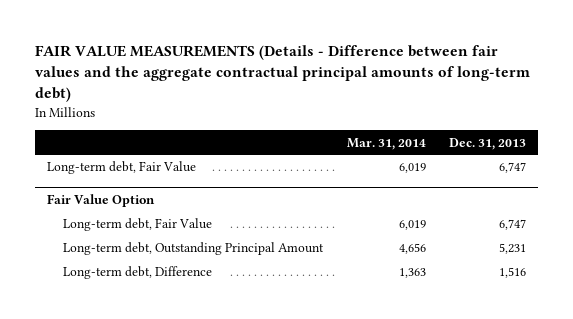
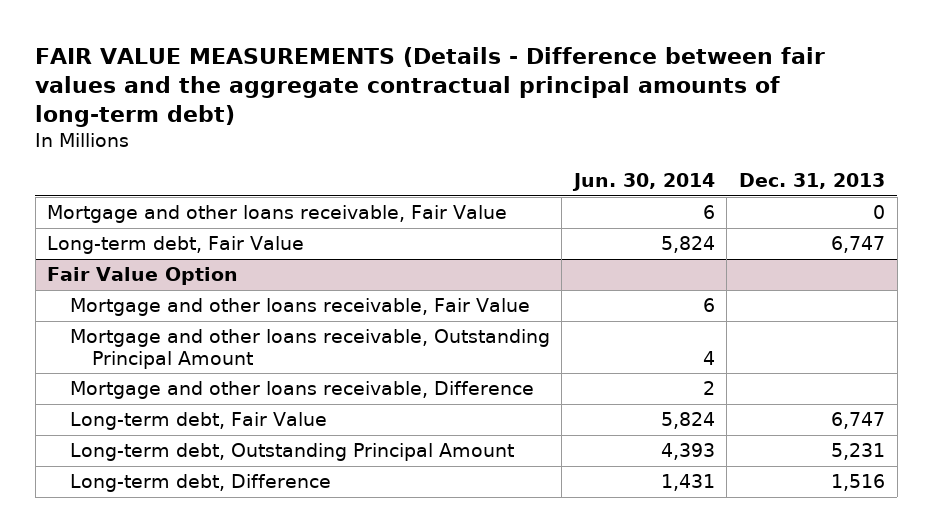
- | Mar. 31, 2014 | Dec. 31, 2013
+ | Jun. 30, 2014 | Dec. 31, 2013
+ Mortgage and other loans receivable, Fair Value | 6 | 0
@ Fair Value Option
+ Mortgage and other loans receivable, Fair Value | 6 |
+ Mortgage and other loans receivable, Outstanding Principal Amount | 4 |
+ Mortgage and other loans receivable, Difference | 2 |

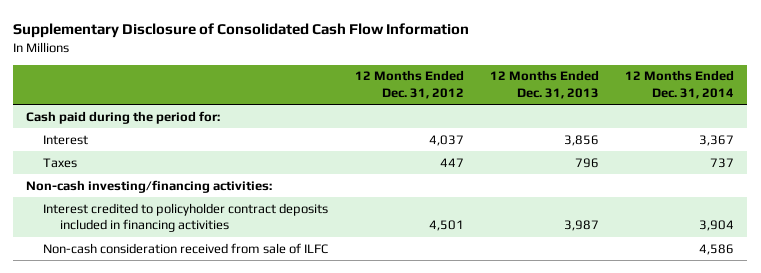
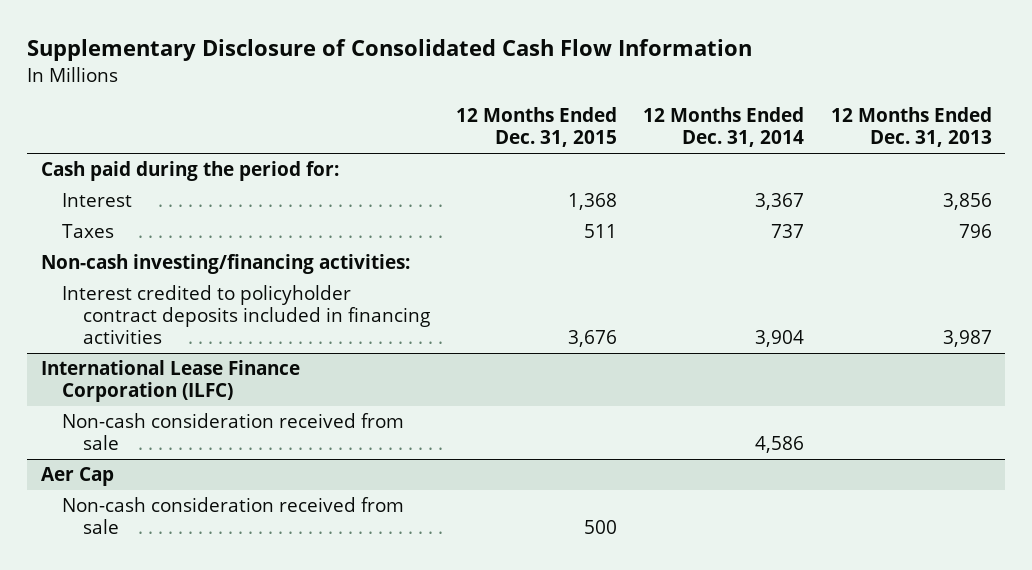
- | 12 Months Ended Dec. 31, 2012 | 12 Months Ended Dec. 31, 2013 | 12 Months Ended Dec. 31, 2014
+ | 12 Months Ended Dec. 31, 2015 | 12 Months Ended Dec. 31, 2014 | 12 Months Ended Dec. 31, 2013
- Non-cash consideration received from sale of ILFC | | | 4,586
+ International Lease Finance Corporation (ILFC)
+ Non-cash consideration received from sale | | 4,586 |
+ Aer Cap
+ Non-cash consideration received from sale | 500 | |

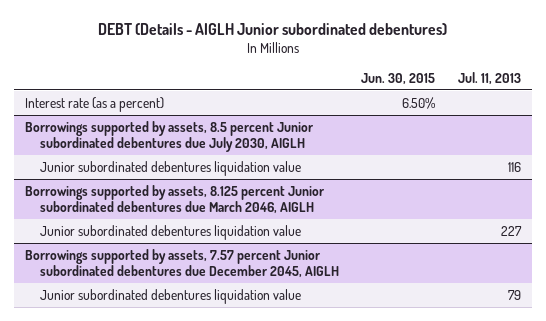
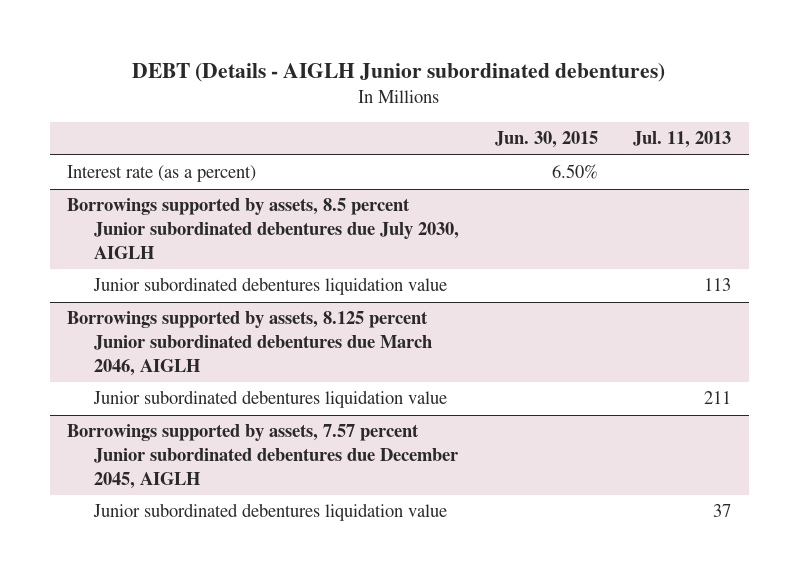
@ Borrowings supported by assets, 8.5 percent Junior subordinated debentures due July 2030, AIGLH
- Junior subordinated debentures liquidation value | | 116
+ Junior subordinated debentures liquidation value | | 113
@ Borrowings supported by assets, 8.125 percent Junior subordinated debentures due March 2046, AIGLH
- Junior subordinated debentures liquidation value | | 227
+ Junior subordinated debentures liquidation value | | 211
@ Borrowings supported by assets, 7.57 percent Junior subordinated debentures due December 2045, AIGLH
- Junior subordinated debentures liquidation value | | 79
+ Junior subordinated debentures liquidation value | | 37

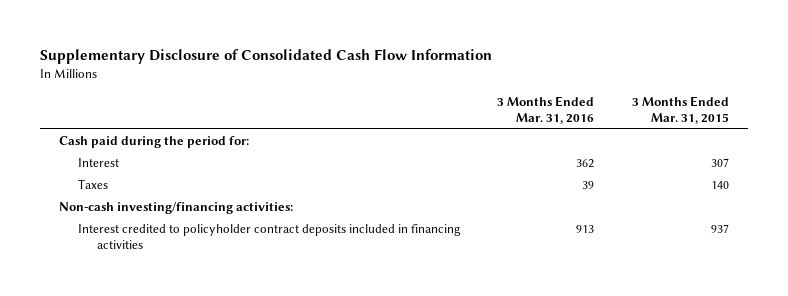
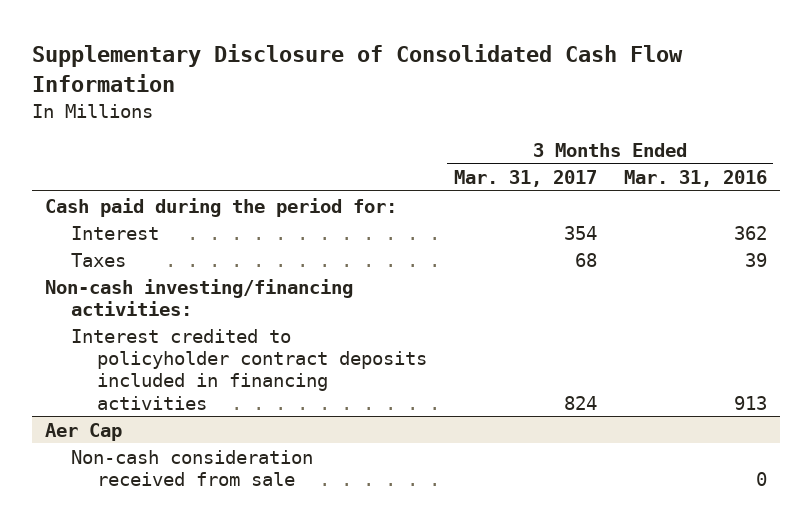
- | 3 Months Ended Mar. 31, 2016 | 3 Months Ended Mar. 31, 2015
+ | 3 Months Ended Mar. 31, 2017 | 3 Months Ended Mar. 31, 2016
+ Aer Cap
+ Non-cash consideration received from sale | | 0

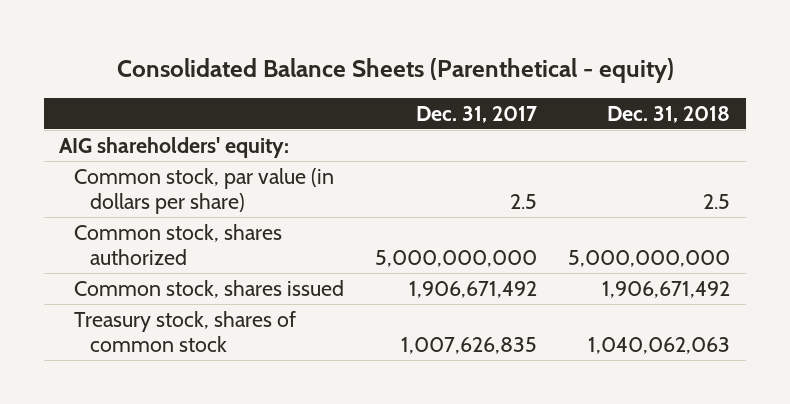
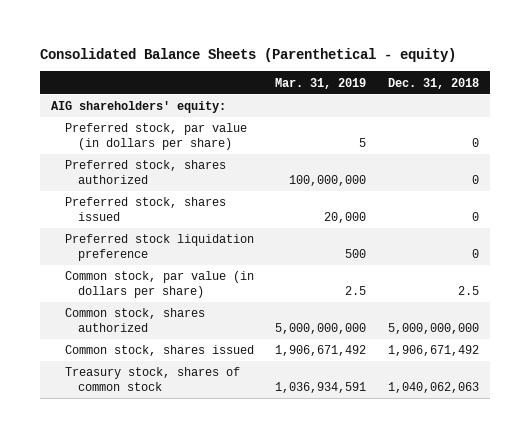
- | Dec. 31, 2017 | Dec. 31, 2018
+ | Mar. 31, 2019 | Dec. 31, 2018
+ Preferred stock, par value (in dollars per share) | 5 | 0
+ Preferred stock, shares authorized | 100,000,000 | 0
+ Preferred stock, shares issued | 20,000 | 0
+ Preferred stock liquidation preference | 500 | 0

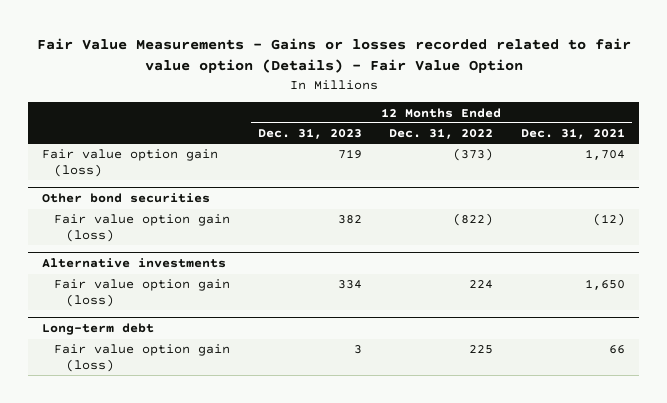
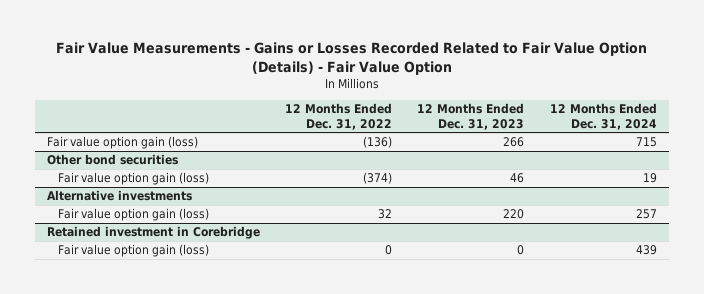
- Fair Value Measurements - Gains or losses recorded related to fair value option (Details) - Fair Value Option
+ Fair Value Measurements - Gains or Losses Recorded Related to Fair Value Option (Details) - Fair Value Option
- | 12 Months Ended Dec. 31, 2023 | 12 Months Ended Dec. 31, 2022 | 12 Months Ended Dec. 31, 2021
+ | 12 Months Ended Dec. 31, 2022 | 12 Months Ended Dec. 31, 2023 | 12 Months Ended Dec. 31, 2024
- Fair value option gain (loss) | 719 | (373) | 1,704
+ Fair value option gain (loss) | (136) | 266 | 715
@ Other bond securities
- Fair value option gain (loss) | 382 | (822) | (12)
+ Fair value option gain (loss) | (374) | 46 | 19
@ Alternative investments
- Fair value option gain (loss) | 334 | 224 | 1,650
- Long-term debt
- Fair value option gain (loss) | 3 | 225 | 66
@ Alternative investments
+ Fair value option gain (loss) | 32 | 220 | 257
+ Retained investment in Corebridge
+ Fair value option gain (loss) | 0 | 0 | 439

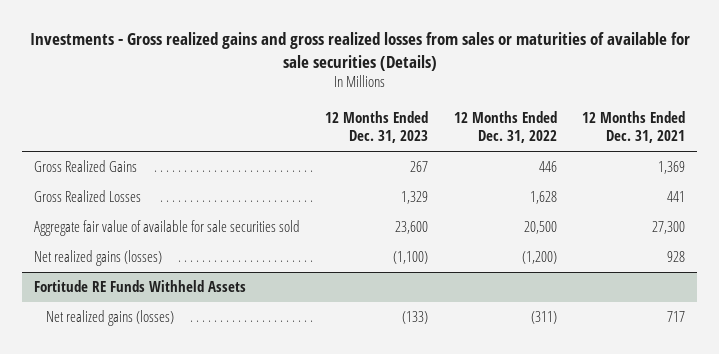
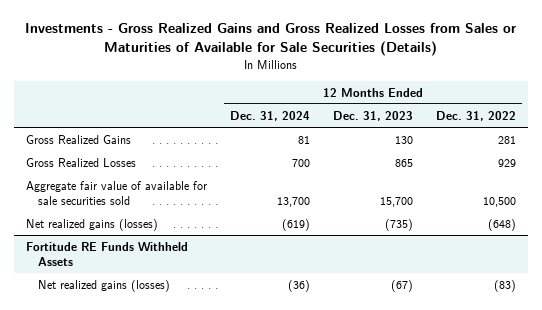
- Investments - Gross realized gains and gross realized losses from sales or maturities of available for sale securities (Details)
+ Investments - Gross Realized Gains and Gross Realized Losses from Sales or Maturities of Available for Sale Securities (Details)
- | 12 Months Ended Dec. 31, 2023 | 12 Months Ended Dec. 31, 2022 | 12 Months Ended Dec. 31, 2021
+ | 12 Months Ended Dec. 31, 2024 | 12 Months Ended Dec. 31, 2023 | 12 Months Ended Dec. 31, 2022
- Gross Realized Gains | 267 | 446 | 1,369
- Gross Realized Losses | 1,329 | 1,628 | 441
- Aggregate fair value of available for sale securities sold | 23,600 | 20,500 | 27,300
- Net realized gains (losses) | (1,100) | (1,200) | 928
+ Gross Realized Gains | 81 | 130 | 281
+ Gross Realized Losses | 700 | 865 | 929
+ Aggregate fair value of available for sale securities sold | 13,700 | 15,700 | 10,500
+ Net realized gains (losses) | (619) | (735) | (648)
@ Fortitude RE Funds Withheld Assets
- Net realized gains (losses) | (133) | (311) | 717
+ Net realized gains (losses) | (36) | (67) | (83)

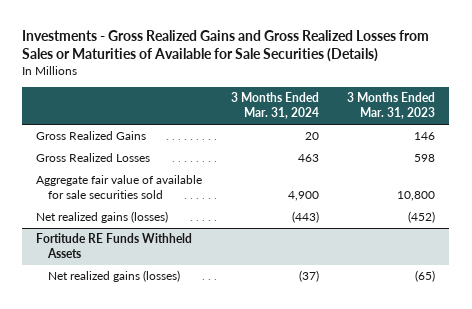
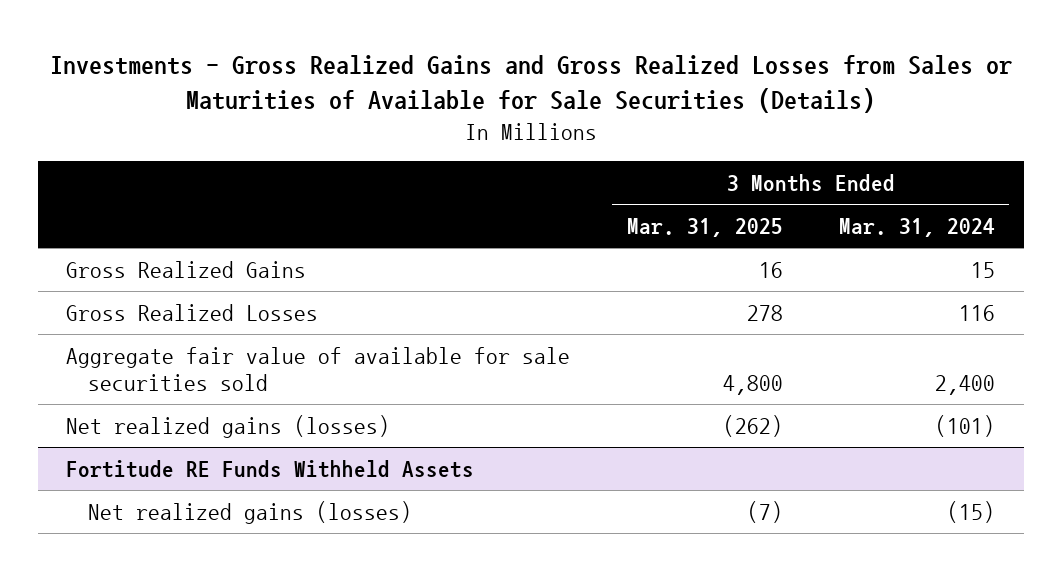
- | 3 Months Ended Mar. 31, 2024 | 3 Months Ended Mar. 31, 2023
+ | 3 Months Ended Mar. 31, 2025 | 3 Months Ended Mar. 31, 2024
- Gross Realized Gains | 20 | 146
- Gross Realized Losses | 463 | 598
- Aggregate fair value of available for sale securities sold | 4,900 | 10,800
- Net realized gains (losses) | (443) | (452)
+ Gross Realized Gains | 16 | 15
+ Gross Realized Losses | 278 | 116
+ Aggregate fair value of available for sale securities sold | 4,800 | 2,400
+ Net realized gains (losses) | (262) | (101)
@ Fortitude RE Funds Withheld Assets
- Net realized gains (losses) | (37) | (65)
+ Net realized gains (losses) | (7) | (15)

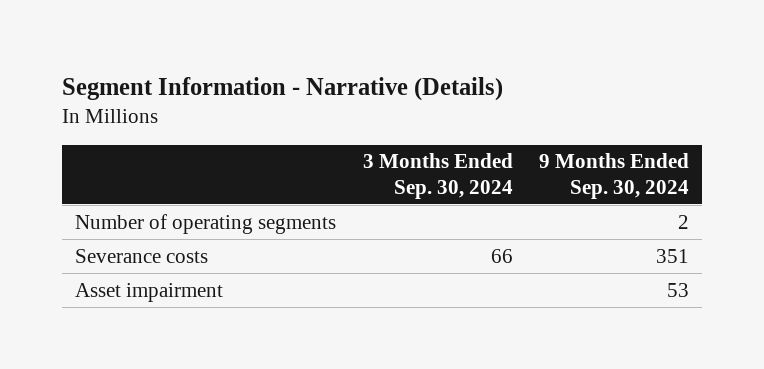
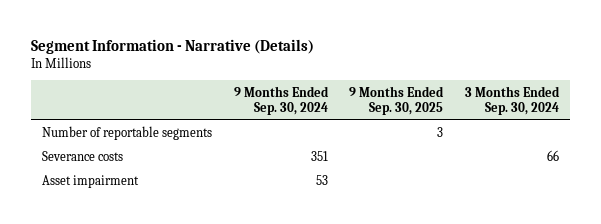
- | 3 Months Ended Sep. 30, 2024 | 9 Months Ended Sep. 30, 2024
+ | 9 Months Ended Sep. 30, 2024 | 9 Months Ended Sep. 30, 2025 | 3 Months Ended Sep. 30, 2024
- Number of operating segments | | 2
+ Number of reportable segments | | 3 |

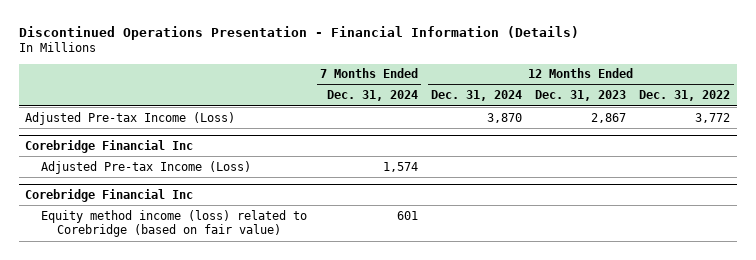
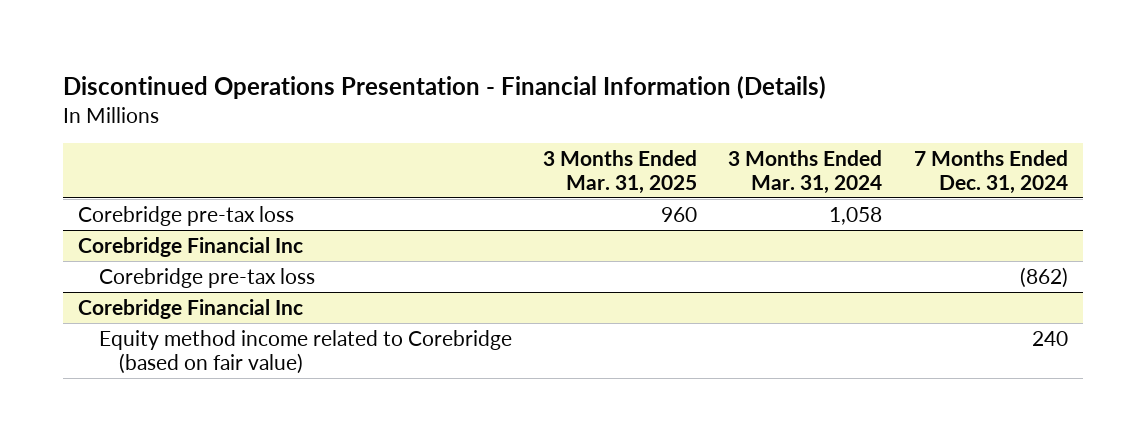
- | 7 Months Ended Dec. 31, 2024 | 12 Months Ended Dec. 31, 2024 | 12 Months Ended Dec. 31, 2023 | 12 Months Ended Dec. 31, 2022
+ | 3 Months Ended Mar. 31, 2025 | 3 Months Ended Mar. 31, 2024 | 7 Months Ended Dec. 31, 2024
- Adjusted Pre-tax Income (Loss) | | 3,870 | 2,867 | 3,772
+ Corebridge pre-tax loss | 960 | 1,058 |
@ Corebridge Financial Inc
- Adjusted Pre-tax Income (Loss) | 1,574 | | |
+ Corebridge pre-tax loss | | | (862)
- Equity method income (loss) related to Corebridge (based on fair value) | 601 | | |
+ Equity method income related to Corebridge (based on fair value) | | | 240

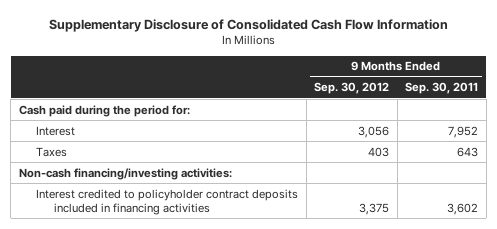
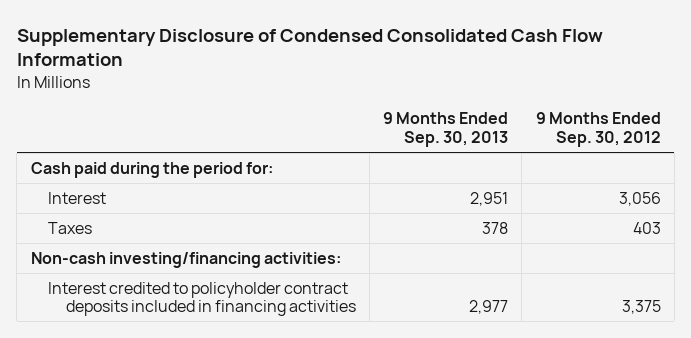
- Supplementary Disclosure of Consolidated Cash Flow Information
+ Supplementary Disclosure of Condensed Consolidated Cash Flow Information
- | 9 Months Ended Sep. 30, 2012 | 9 Months Ended Sep. 30, 2011
+ | 9 Months Ended Sep. 30, 2013 | 9 Months Ended Sep. 30, 2012
- Non-cash financing/investing activities:
+ Non-cash investing/financing activities:

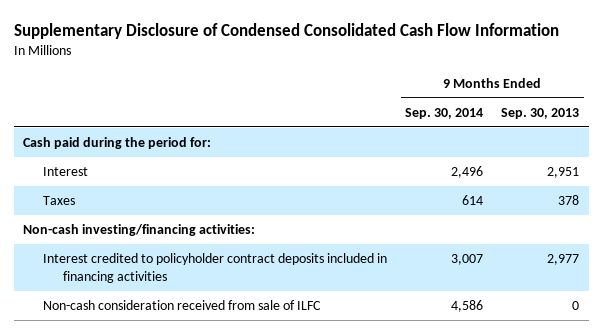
- | 9 Months Ended Sep. 30, 2013 | 9 Months Ended Sep. 30, 2012
+ | 9 Months Ended Sep. 30, 2014 | 9 Months Ended Sep. 30, 2013
+ Non-cash consideration received from sale of ILFC | 4,586 | 0

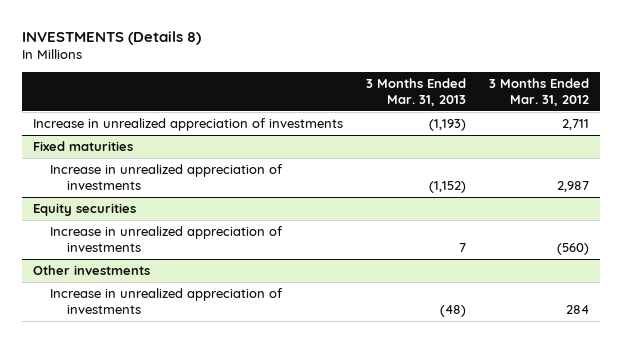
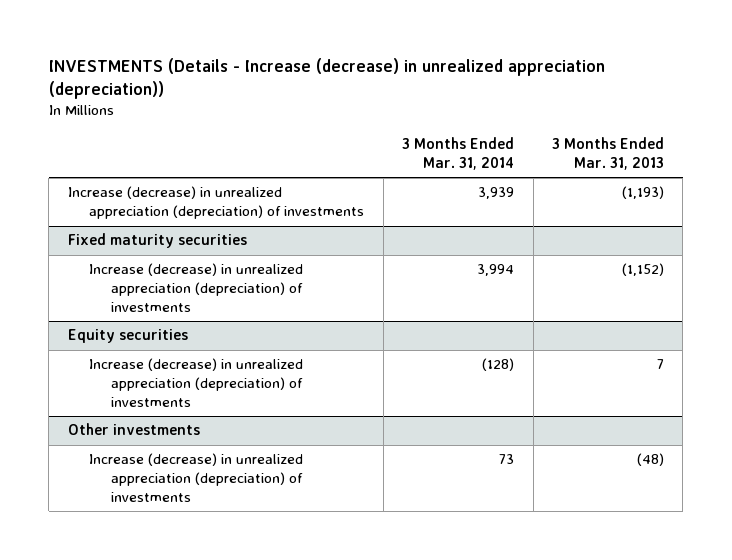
- INVESTMENTS (Details 8)
+ INVESTMENTS (Details - Increase (decrease) in unrealized appreciation (depreciation))
- | 3 Months Ended Mar. 31, 2013 | 3 Months Ended Mar. 31, 2012
+ | 3 Months Ended Mar. 31, 2014 | 3 Months Ended Mar. 31, 2013
- Increase in unrealized appreciation of investments | (1,193) | 2,711
- Fixed maturities
- Increase in unrealized appreciation of investments | (1,152) | 2,987
+ Increase (decrease) in unrealized appreciation (depreciation) of investments | 3,939 | (1,193)
+ Fixed maturity securities
+ Increase (decrease) in unrealized appreciation (depreciation) of investments | 3,994 | (1,152)
@ Equity securities
- Increase in unrealized appreciation of investments | 7 | (560)
+ Increase (decrease) in unrealized appreciation (depreciation) of investments | (128) | 7
@ Other investments
- Increase in unrealized appreciation of investments | (48) | 284
+ Increase (decrease) in unrealized appreciation (depreciation) of investments | 73 | (48)

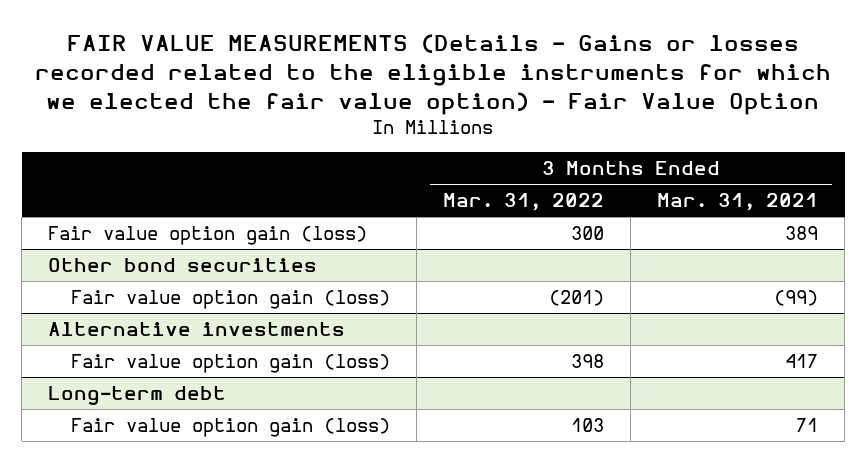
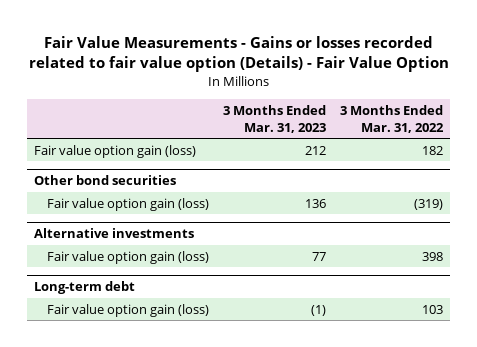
- FAIR VALUE MEASUREMENTS (Details - Gains or losses recorded related to the eligible instruments for which we elected the fair value option) - Fair Value Option
+ Fair Value Measurements - Gains or losses recorded related to fair value option (Details) - Fair Value Option
- | 3 Months Ended Mar. 31, 2022 | 3 Months Ended Mar. 31, 2021
+ | 3 Months Ended Mar. 31, 2023 | 3 Months Ended Mar. 31, 2022
- Fair value option gain (loss) | 300 | 389
+ Fair value option gain (loss) | 212 | 182
@ Other bond securities
- Fair value option gain (loss) | (201) | (99)
+ Fair value option gain (loss) | 136 | (319)

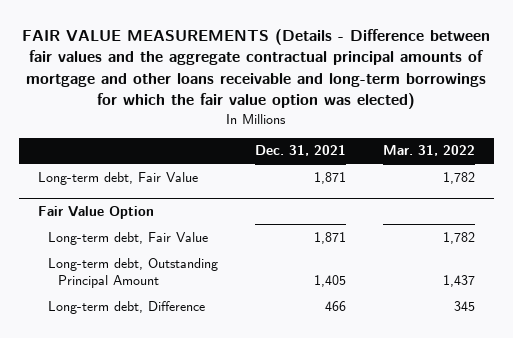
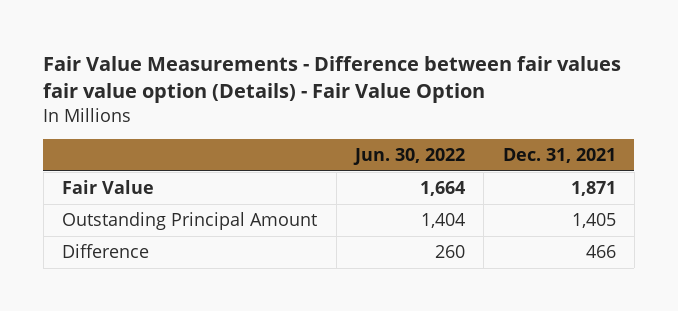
- FAIR VALUE MEASUREMENTS (Details - Difference between fair values and the aggregate contractual principal amounts of mortgage and other loans receivable and long-term borrowings for which the fair value option was elected)
+ Fair Value Measurements - Difference between fair values fair value option (Details) - Fair Value Option
- | Dec. 31, 2021 | Mar. 31, 2022
+ | Jun. 30, 2022 | Dec. 31, 2021
- Long-term debt, Fair Value | 1,871 | 1,782
- Fair Value Option
- Long-term debt, Fair Value | 1,871 | 1,782
- Long-term debt, Outstanding Principal Amount | 1,405 | 1,437
- Long-term debt, Difference | 466 | 345
+ Fair Value | 1,664 | 1,871
+ Outstanding Principal Amount | 1,404 | 1,405
+ Difference | 260 | 466

